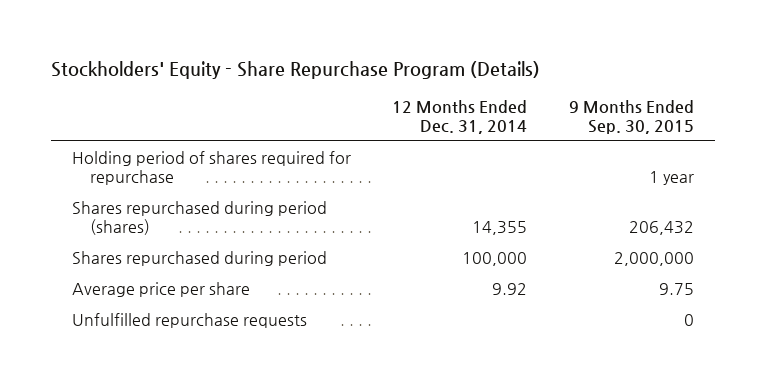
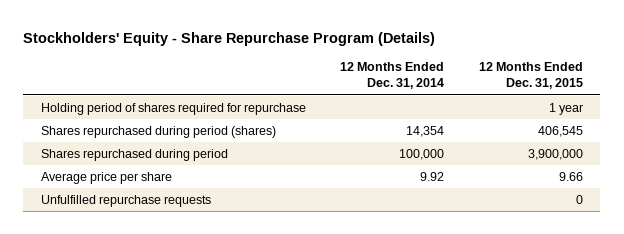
- | 12 Months Ended Dec. 31, 2014 | 9 Months Ended Sep. 30, 2015
+ | 12 Months Ended Dec. 31, 2014 | 12 Months Ended Dec. 31, 2015
- Shares repurchased during period (shares) | 14,355 | 206,432
+ Shares repurchased during period (shares) | 14,354 | 406,545

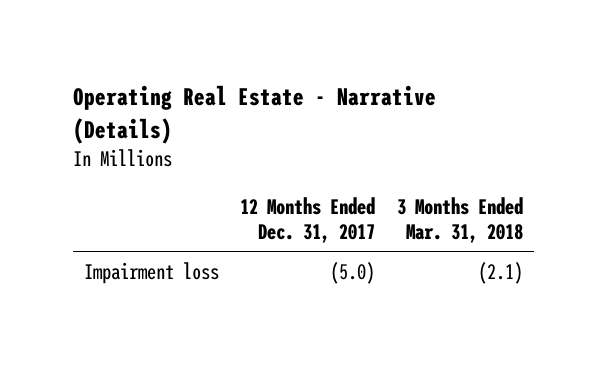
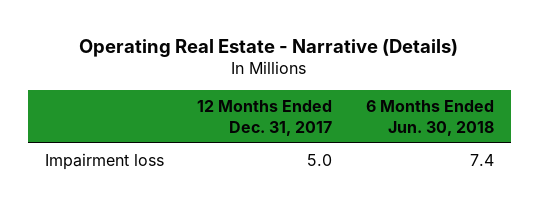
- | 12 Months Ended Dec. 31, 2017 | 3 Months Ended Mar. 31, 2018
+ | 12 Months Ended Dec. 31, 2017 | 6 Months Ended Jun. 30, 2018
- Impairment loss | (5.0) | (2.1)
+ Impairment loss | 5.0 | 7.4

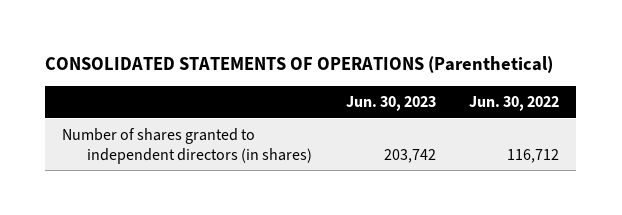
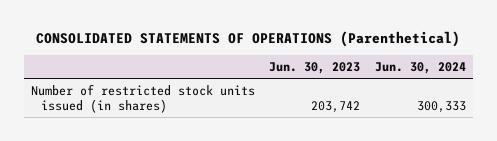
- | Jun. 30, 2023 | Jun. 30, 2022
+ | Jun. 30, 2023 | Jun. 30, 2024
- Number of shares granted to independent directors (in shares) | 203,742 | 116,712
+ Number of restricted stock units issued (in shares) | 203,742 | 300,333

